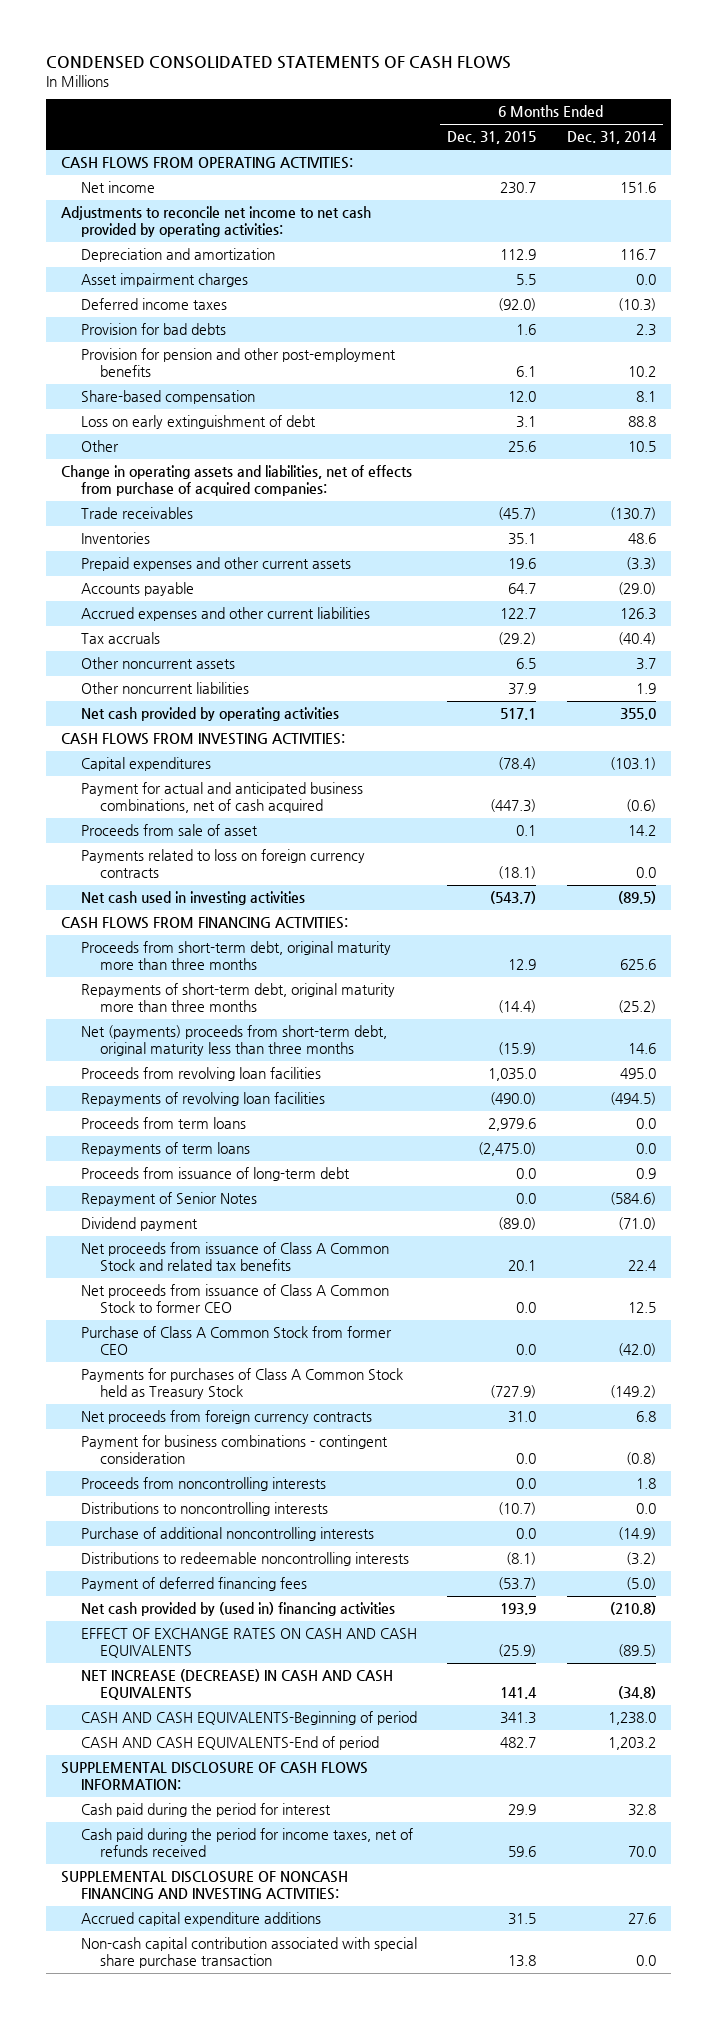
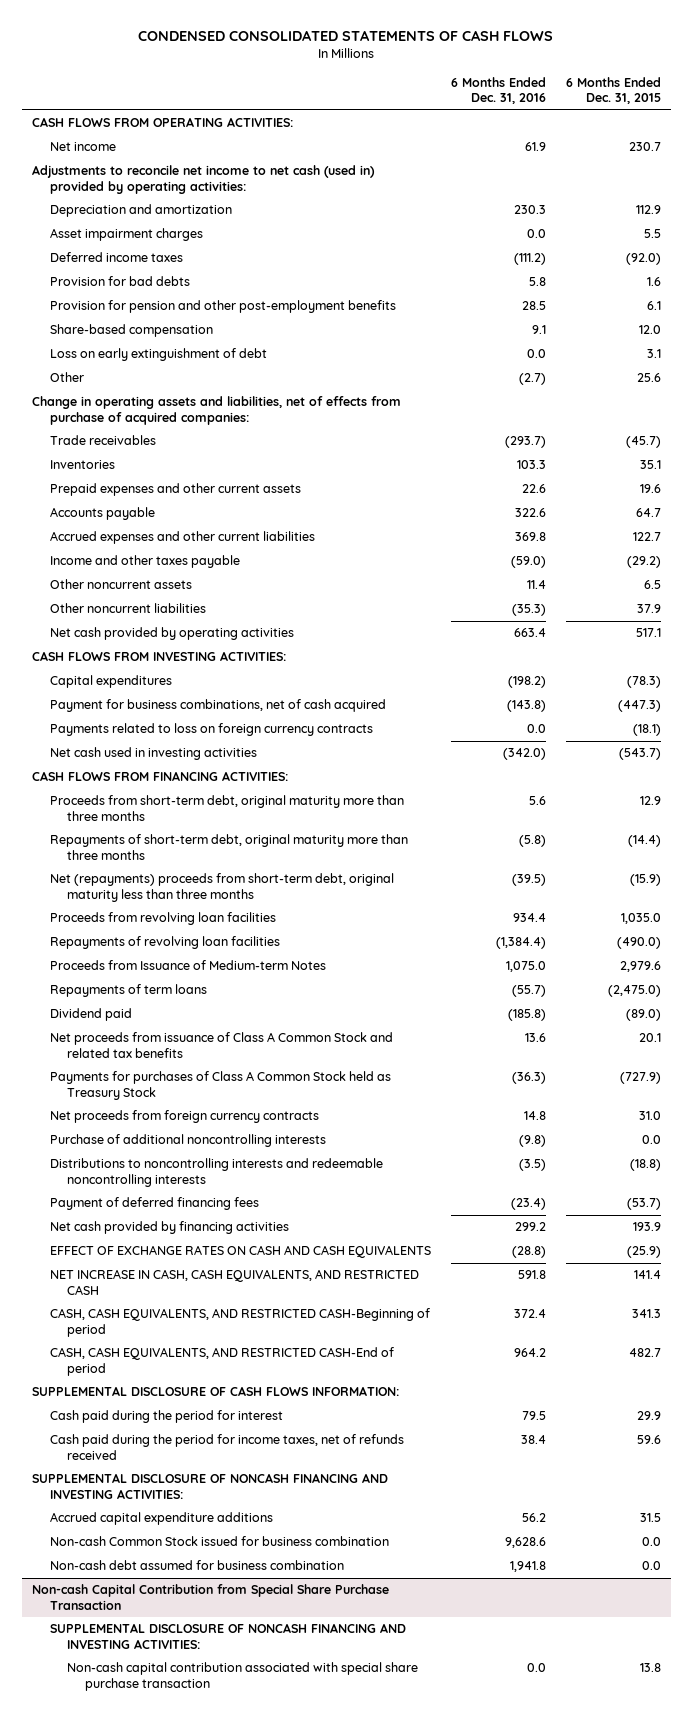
- | 6 Months Ended Dec. 31, 2015 | 6 Months Ended Dec. 31, 2014
+ | 6 Months Ended Dec. 31, 2016 | 6 Months Ended Dec. 31, 2015
- Adjustments to reconcile net income to net cash provided by operating activities:
+ Adjustments to reconcile net income to net cash (used in) provided by operating activities:
- Tax accruals | (29.2) | (40.4)
+ Income and other taxes payable | (59.0) | (29.2)
- Capital expenditures | (78.4) | (103.1)
- Payment for actual and anticipated business combinations, net of cash acquired | (447.3) | (0.6)
- Proceeds from sale of asset | 0.1 | 14.2
+ Capital expenditures | (198.2) | (78.3)
+ Payment for business combinations, net of cash acquired | (143.8) | (447.3)
- Net (payments) proceeds from short-term debt, original maturity less than three months | (15.9) | 14.6
+ Net (repayments) proceeds from short-term debt, original maturity less than three months | (39.5) | (15.9)
- Proceeds from term loans | 2,979.6 | 0.0
+ Proceeds from Issuance of Medium-term Notes | 1,075.0 | 2,979.6
- Proceeds from issuance of long-term debt | 0.0 | 0.9
- Repayment of Senior Notes | 0.0 | (584.6)
- Dividend payment | (89.0) | (71.0)
+ Dividend paid | (185.8) | (89.0)
- Net proceeds from issuance of Class A Common Stock to former CEO | 0.0 | 12.5
- Purchase of Class A Common Stock from former CEO | 0.0 | (42.0)
- Payment for business combinations - contingent consideration | 0.0 | (0.8)
- Proceeds from noncontrolling interests | 0.0 | 1.8
- Distributions to noncontrolling interests | (10.7) | 0.0
- Distributions to redeemable noncontrolling interests | (8.1) | (3.2)
+ Distributions to noncontrolling interests and redeemable noncontrolling interests | (3.5) | (18.8)
- Net cash provided by (used in) financing activities | 193.9 | (210.8)
+ Net cash provided by financing activities | 299.2 | 193.9
- NET INCREASE (DECREASE) IN CASH AND CASH EQUIVALENTS | 141.4 | (34.8)
- CASH AND CASH EQUIVALENTS-Beginning of period | 341.3 | 1,238.0
- CASH AND CASH EQUIVALENTS-End of period | 482.7 | 1,203.2
+ NET INCREASE IN CASH, CASH EQUIVALENTS, AND RESTRICTED CASH | 591.8 | 141.4
+ CASH, CASH EQUIVALENTS, AND RESTRICTED CASH-Beginning of period | 372.4 | 341.3
+ CASH, CASH EQUIVALENTS, AND RESTRICTED CASH-End of period | 964.2 | 482.7
+ Non-cash Common Stock issued for business combination | 9,628.6 | 0.0
+ Non-cash debt assumed for business combination | 1,941.8 | 0.0
+ Non-cash Capital Contribution from Special Share Purchase Transaction
+ SUPPLEMENTAL DISCLOSURE OF NONCASH FINANCING AND INVESTING ACTIVITIES:

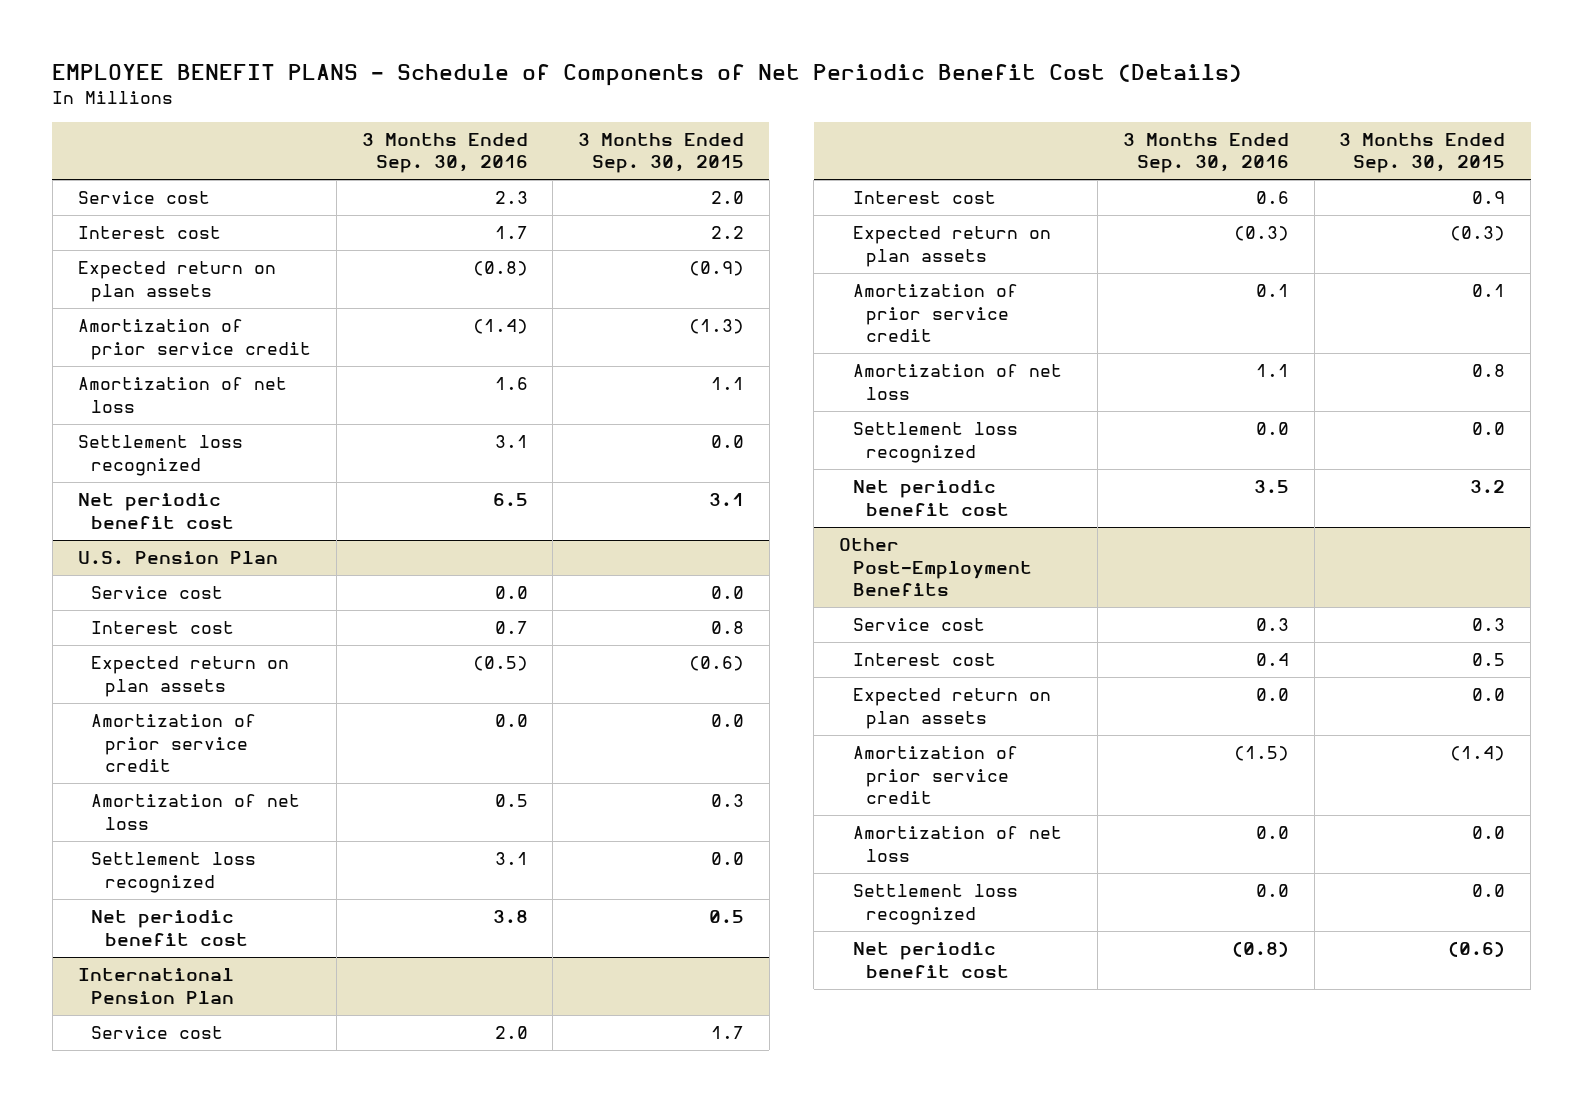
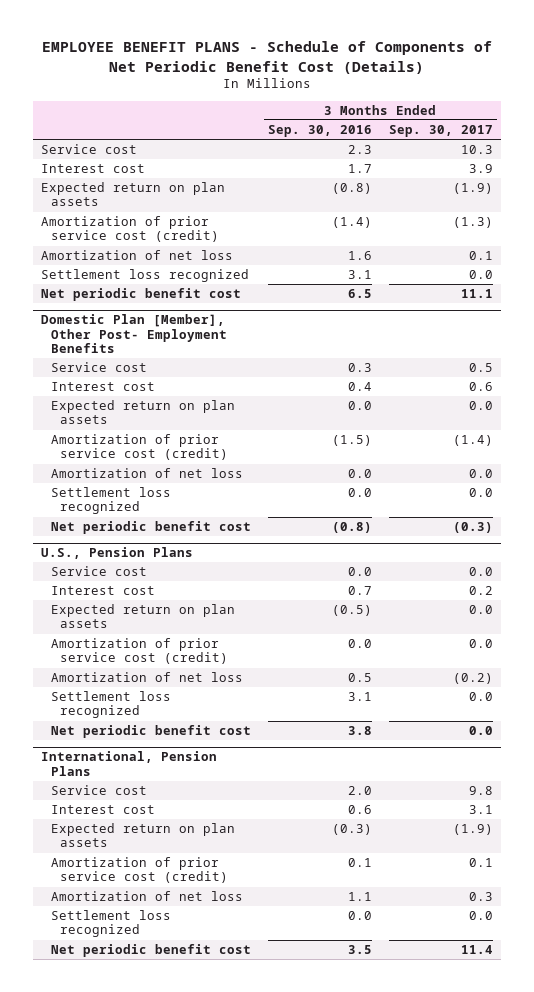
- | 3 Months Ended Sep. 30, 2016 | 3 Months Ended Sep. 30, 2015
+ | 3 Months Ended Sep. 30, 2016 | 3 Months Ended Sep. 30, 2017
- Amortization of prior service credit | (1.4) | (1.3)
+ Amortization of prior service cost (credit) | (1.4) | (1.3)
- U.S. Pension Plan
+ Domestic Plan [Member], Other Post- Employment Benefits
+ Service cost | 0.3 | 0.5
+ Interest cost | 0.4 | 0.6
+ Expected return on plan assets | 0.0 | 0.0
+ Amortization of prior service cost (credit) | (1.5) | (1.4)
+ Amortization of net loss | 0.0 | 0.0
+ Settlement loss recognized | 0.0 | 0.0
+ Net periodic benefit cost | (0.8) | (0.3)
+ U.S., Pension Plans
- Amortization of prior service credit | 0.0 | 0.0
+ Amortization of prior service cost (credit) | 0.0 | 0.0
- International Pension Plan
+ International, Pension Plans
- Amortization of prior service credit | 0.1 | 0.1
+ Amortization of prior service cost (credit) | 0.1 | 0.1
- Other Post-Employment Benefits
- Service cost | 0.3 | 0.3
- Interest cost | 0.4 | 0.5
- Expected return on plan assets | 0.0 | 0.0
- Amortization of prior service credit | (1.5) | (1.4)
- Amortization of net loss | 0.0 | 0.0
- Settlement loss recognized | 0.0 | 0.0
- Net periodic benefit cost | (0.8) | (0.6)

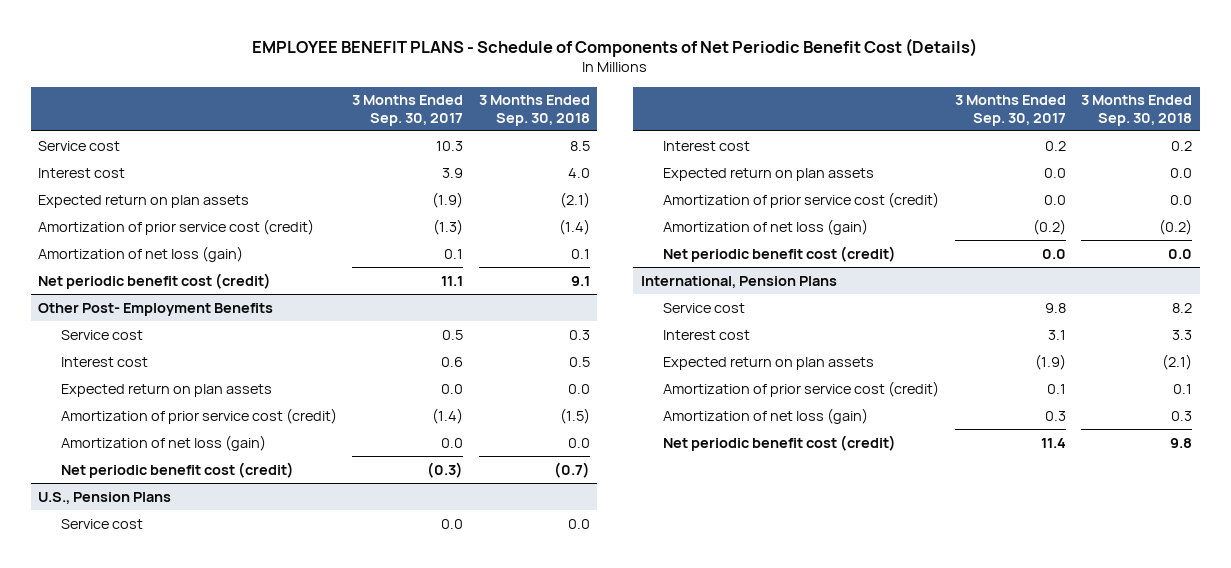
- | 3 Months Ended Sep. 30, 2016 | 3 Months Ended Sep. 30, 2017
+ | 3 Months Ended Sep. 30, 2017 | 3 Months Ended Sep. 30, 2018
- Amortization of net loss | 1.6 | 0.1
- Settlement loss recognized | 3.1 | 0.0
- Net periodic benefit cost | 6.5 | 11.1
- Domestic Plan [Member], Other Post- Employment Benefits
+ Amortization of net loss (gain) | 0.1 | 0.1
+ Net periodic benefit cost (credit) | 11.1 | 9.1
+ Other Post- Employment Benefits
- Amortization of net loss | 0.0 | 0.0
- Settlement loss recognized | 0.0 | 0.0
- Net periodic benefit cost | (0.8) | (0.3)
+ Amortization of net loss (gain) | 0.0 | 0.0
+ Net periodic benefit cost (credit) | (0.3) | (0.7)
@ U.S., Pension Plans
- Amortization of net loss | 0.5 | (0.2)
- Settlement loss recognized | 3.1 | 0.0
- Net periodic benefit cost | 3.8 | 0.0
+ Amortization of net loss (gain) | (0.2) | (0.2)
+ Net periodic benefit cost (credit) | 0.0 | 0.0
@ International, Pension Plans
- Amortization of net loss | 1.1 | 0.3
- Settlement loss recognized | 0.0 | 0.0
- Net periodic benefit cost | 3.5 | 11.4
+ Amortization of net loss (gain) | 0.3 | 0.3
+ Net periodic benefit cost (credit) | 11.4 | 9.8

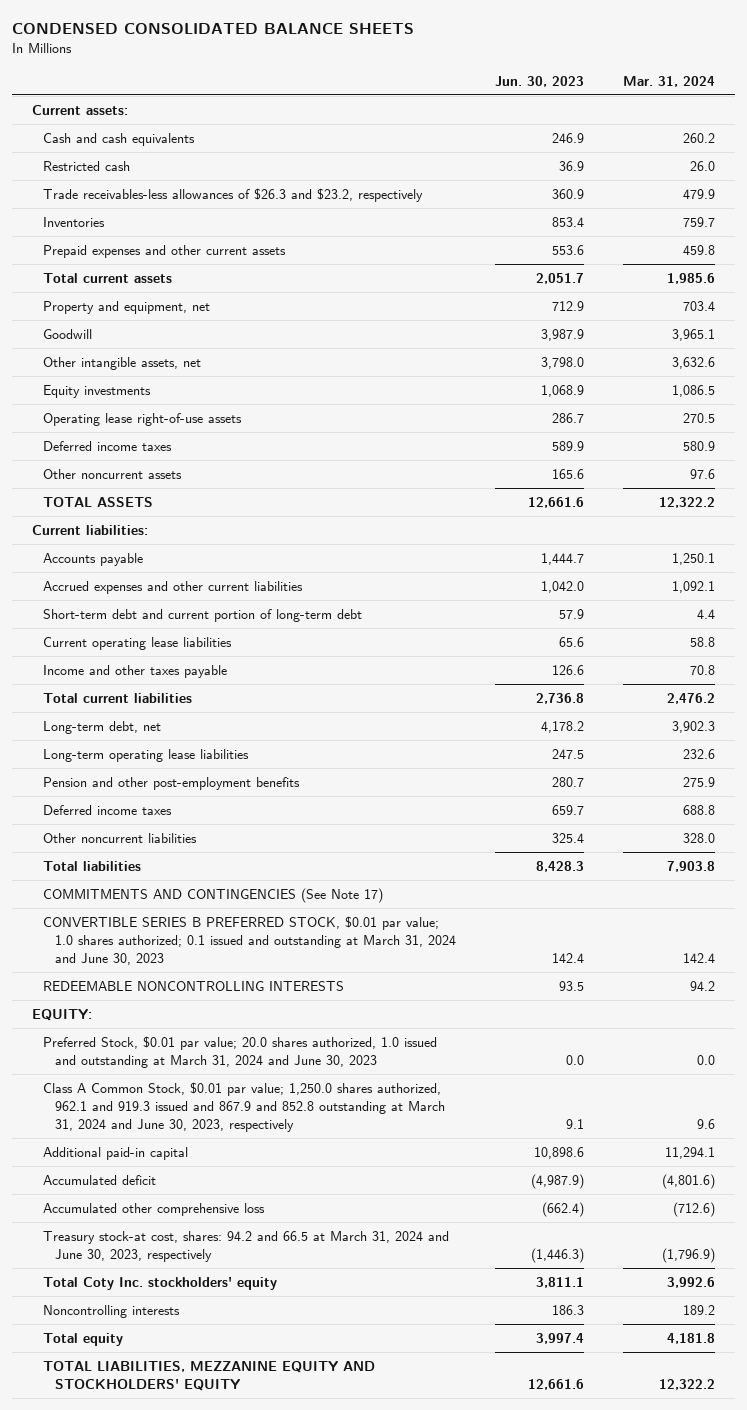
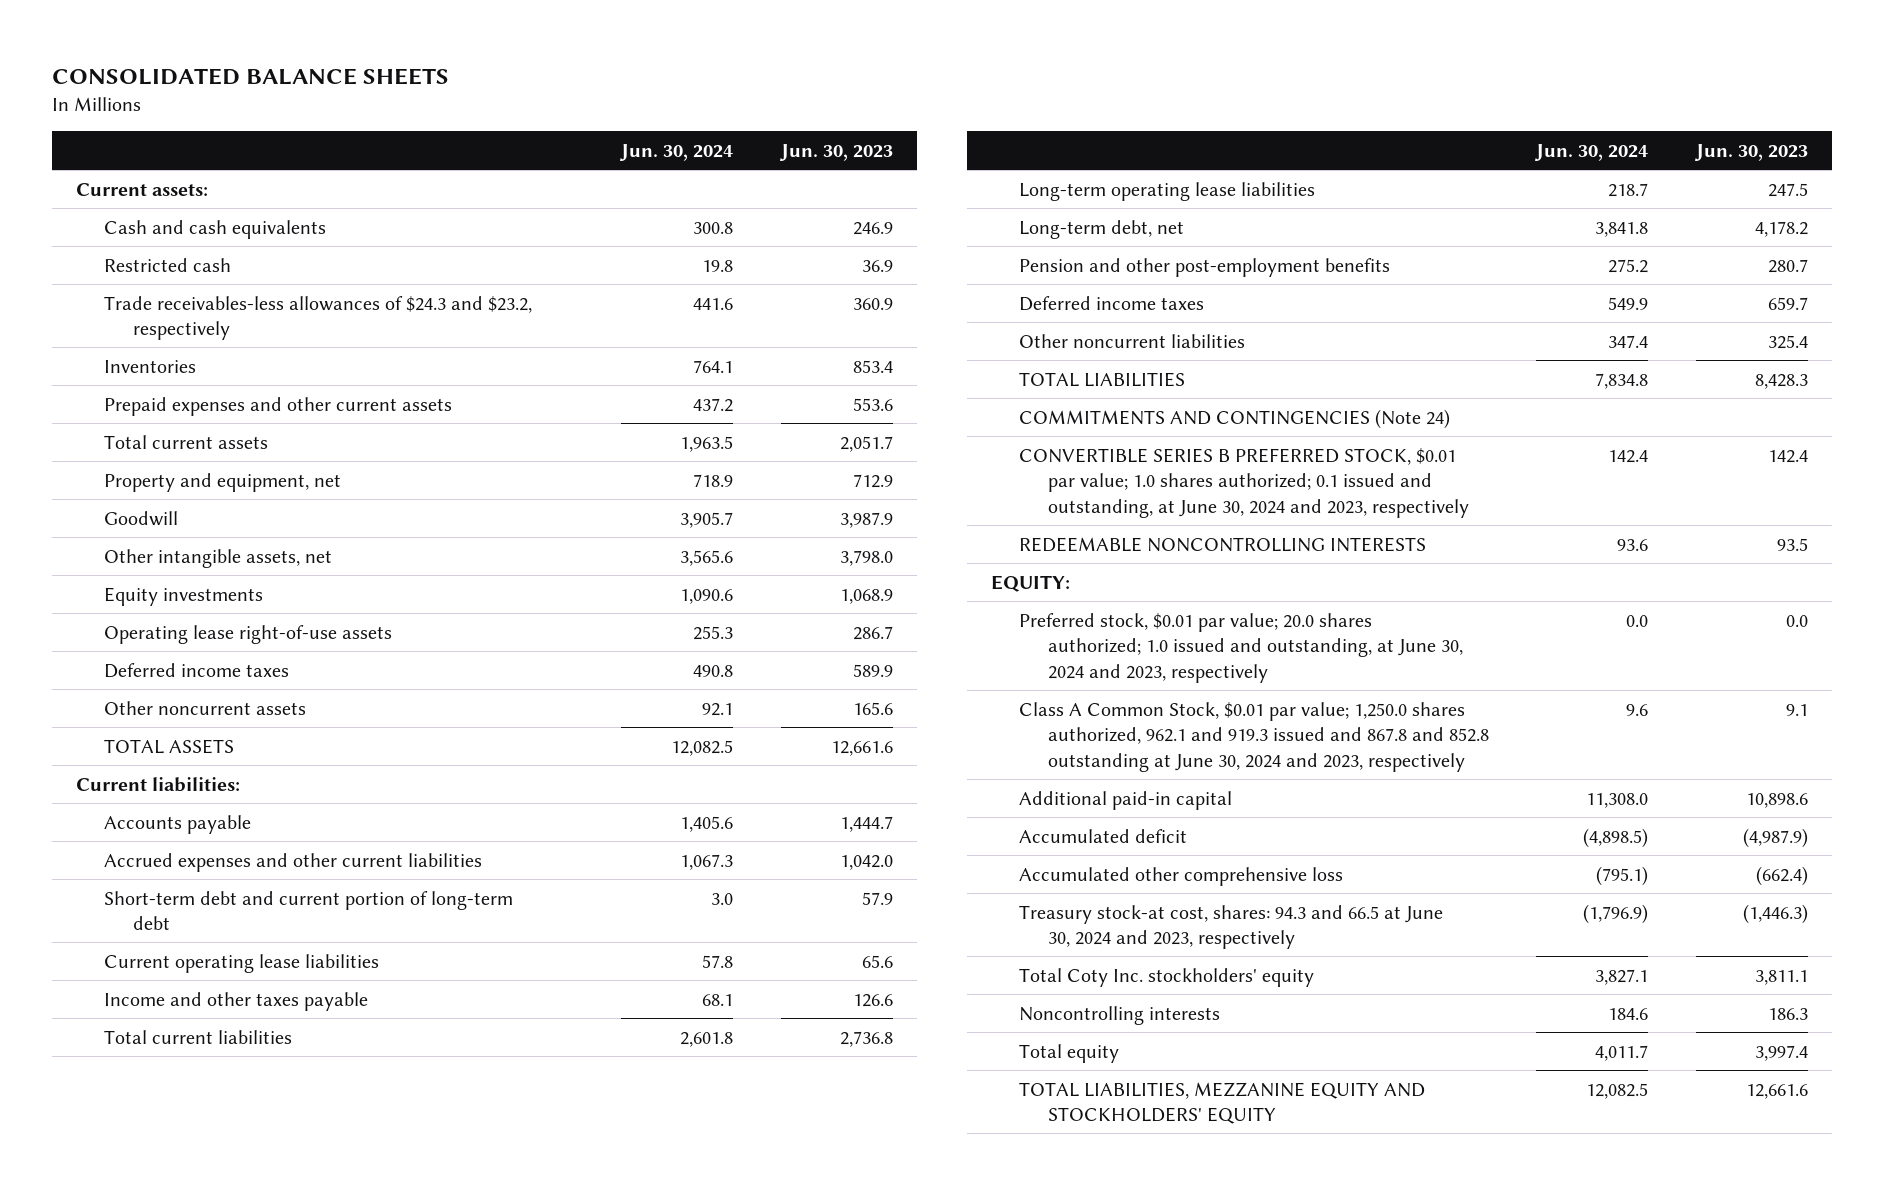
- CONDENSED CONSOLIDATED BALANCE SHEETS
+ CONSOLIDATED BALANCE SHEETS
- | Jun. 30, 2023 | Mar. 31, 2024
+ | Jun. 30, 2024 | Jun. 30, 2023
- Trade receivables-less allowances of $26.3 and $23.2, respectively | 360.9 | 479.9
+ Trade receivables-less allowances of $24.3 and $23.2, respectively | 441.6 | 360.9
moved down: Long-term debt, net | 3,841.8 | 4,178.2
- Total liabilities | 8,428.3 | 7,903.8
- COMMITMENTS AND CONTINGENCIES (See Note 17)
- CONVERTIBLE SERIES B PREFERRED STOCK, $0.01 par value; 1.0 shares authorized; 0.1 issued and outstanding at March 31, 2024 and June 30, 2023 | 142.4 | 142.4
+ TOTAL LIABILITIES | 7,834.8 | 8,428.3
+ COMMITMENTS AND CONTINGENCIES (Note 24)
+ CONVERTIBLE SERIES B PREFERRED STOCK, $0.01 par value; 1.0 shares authorized; 0.1 issued and outstanding, at June 30, 2024 and 2023, respectively | 142.4 | 142.4
- Preferred Stock, $0.01 par value; 20.0 shares authorized, 1.0 issued and outstanding at March 31, 2024 and June 30, 2023 | 0.0 | 0.0
- Class A Common Stock, $0.01 par value; 1,250.0 shares authorized, 962.1 and 919.3 issued and 867.9 and 852.8 outstanding at March 31, 2024 and June 30, 2023, respectively | 9.1 | 9.6
+ Preferred stock, $0.01 par value; 20.0 shares authorized; 1.0 issued and outstanding, at June 30, 2024 and 2023, respectively | 0.0 | 0.0
+ Class A Common Stock, $0.01 par value; 1,250.0 shares authorized, 962.1 and 919.3 issued and 867.8 and 852.8 outstanding at June 30, 2024 and 2023, respectively | 9.6 | 9.1
- Treasury stock-at cost, shares: 94.2 and 66.5 at March 31, 2024 and June 30, 2023, respectively | (1,446.3) | (1,796.9)
+ Treasury stock-at cost, shares: 94.3 and 66.5 at June 30, 2024 and 2023, respectively | (1,796.9) | (1,446.3)

